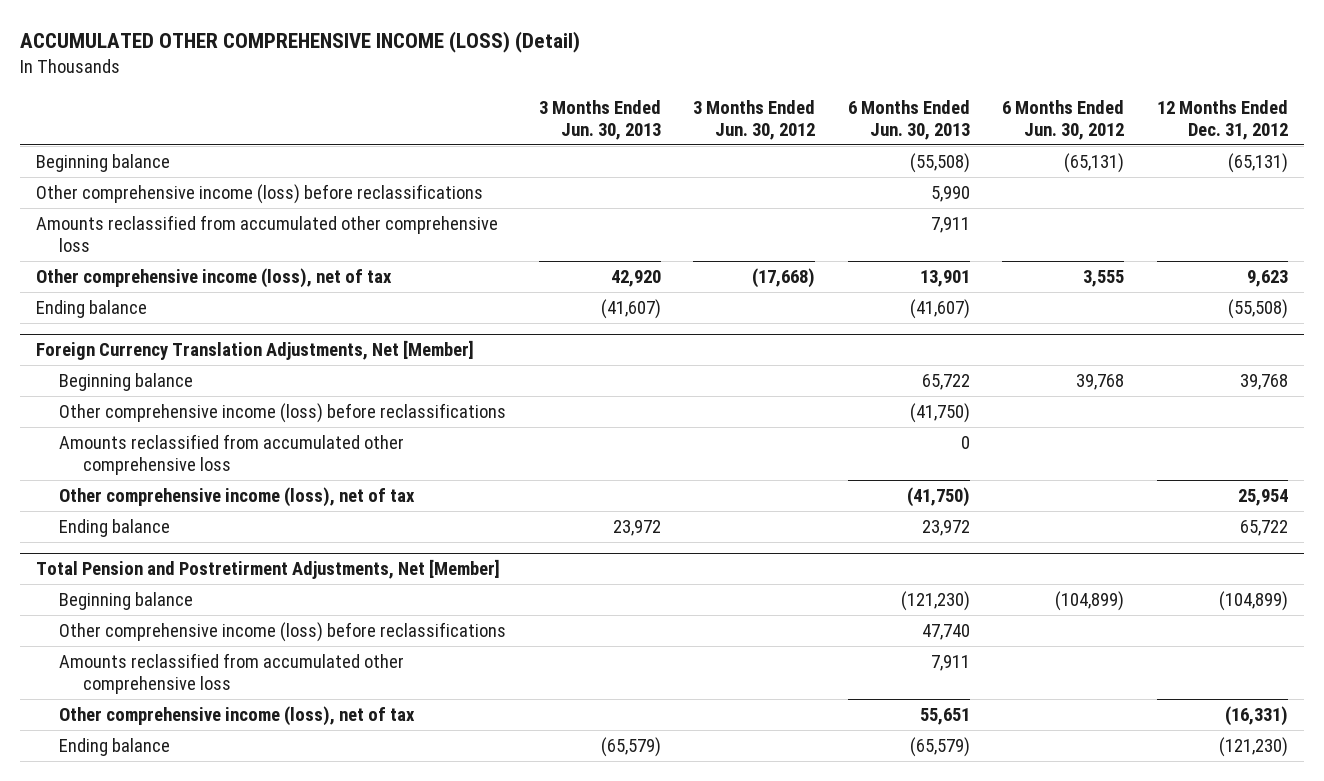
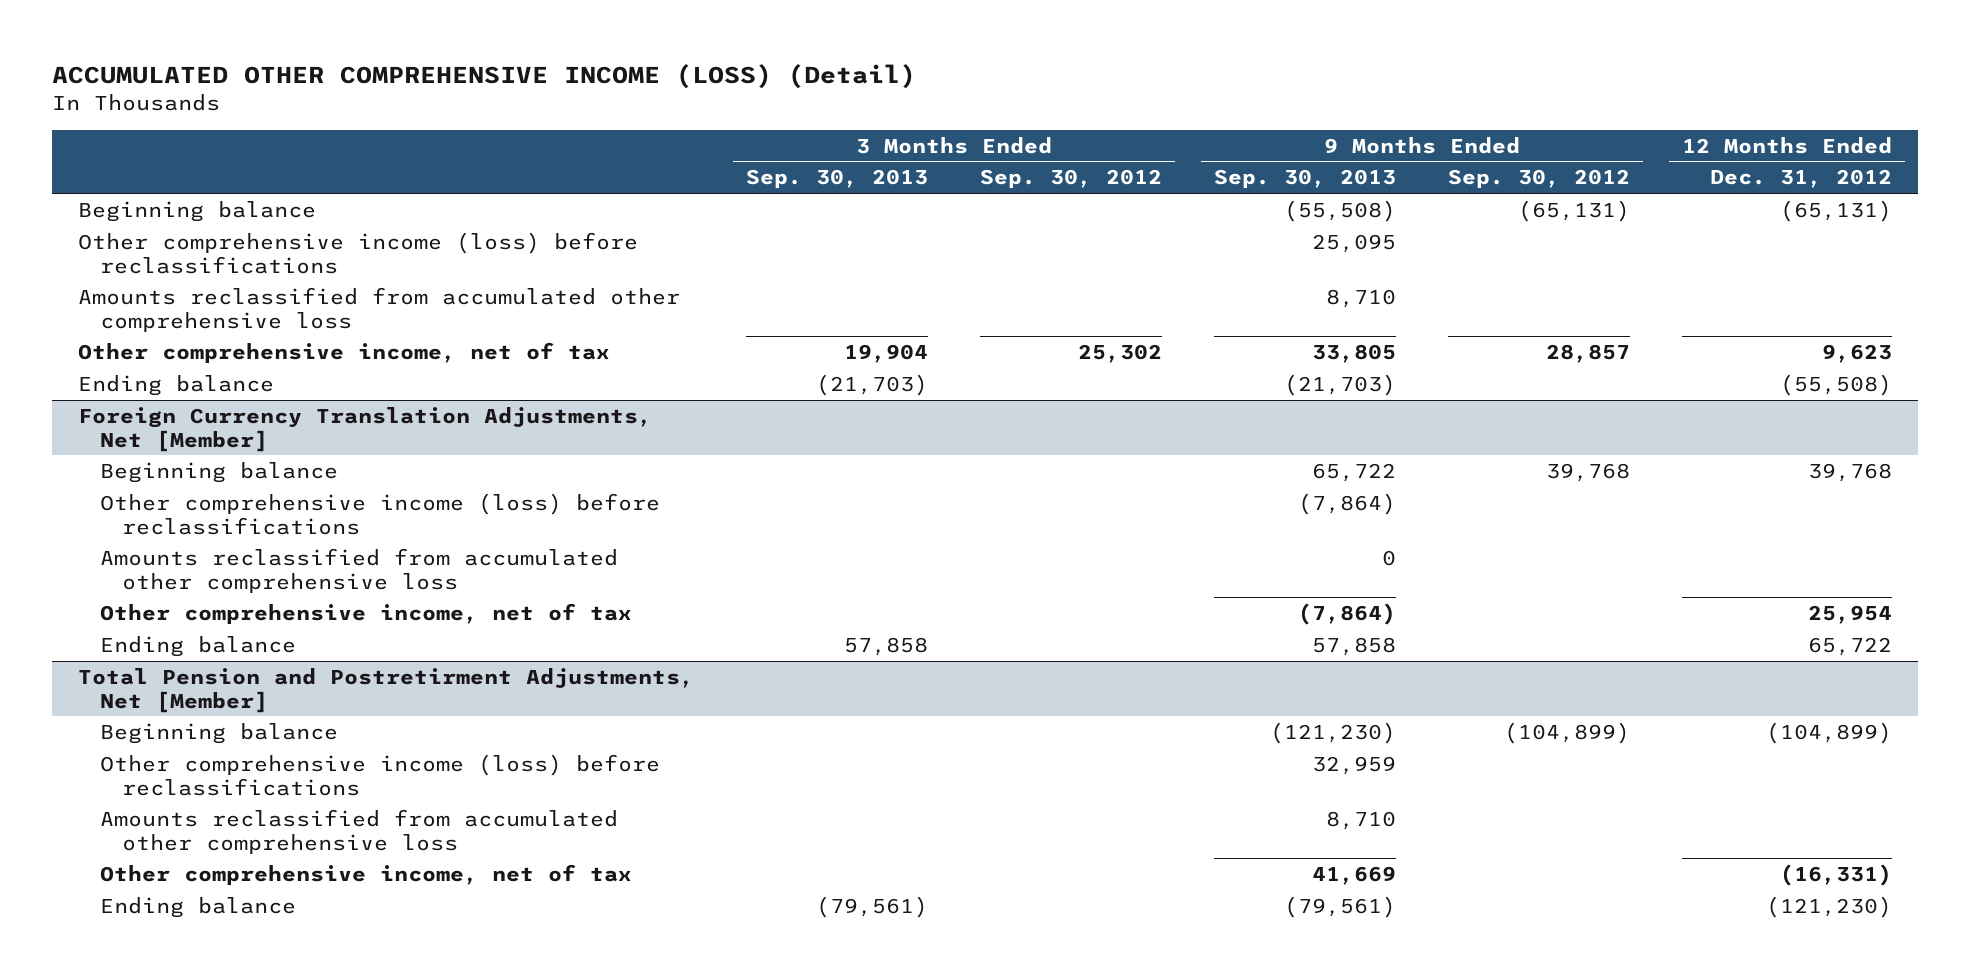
- | 3 Months Ended Jun. 30, 2013 | 3 Months Ended Jun. 30, 2012 | 6 Months Ended Jun. 30, 2013 | 6 Months Ended Jun. 30, 2012 | 12 Months Ended Dec. 31, 2012
+ | 3 Months Ended Sep. 30, 2013 | 3 Months Ended Sep. 30, 2012 | 9 Months Ended Sep. 30, 2013 | 9 Months Ended Sep. 30, 2012 | 12 Months Ended Dec. 31, 2012
- Other comprehensive income (loss), net of tax | 42,920 | (17,668) | 13,901 | 3,555 | 9,623
+ Other comprehensive income, net of tax | 19,904 | 25,302 | 33,805 | 28,857 | 9,623
@ Foreign Currency Translation Adjustments, Net [Member]
- Other comprehensive income (loss), net of tax | | | (41,750) | | 25,954
+ Other comprehensive income, net of tax | | | (7,864) | | 25,954
@ Total Pension and Postretirment Adjustments, Net [Member]
- Other comprehensive income (loss), net of tax | | | 55,651 | | (16,331)
+ Other comprehensive income, net of tax | | | 41,669 | | (16,331)

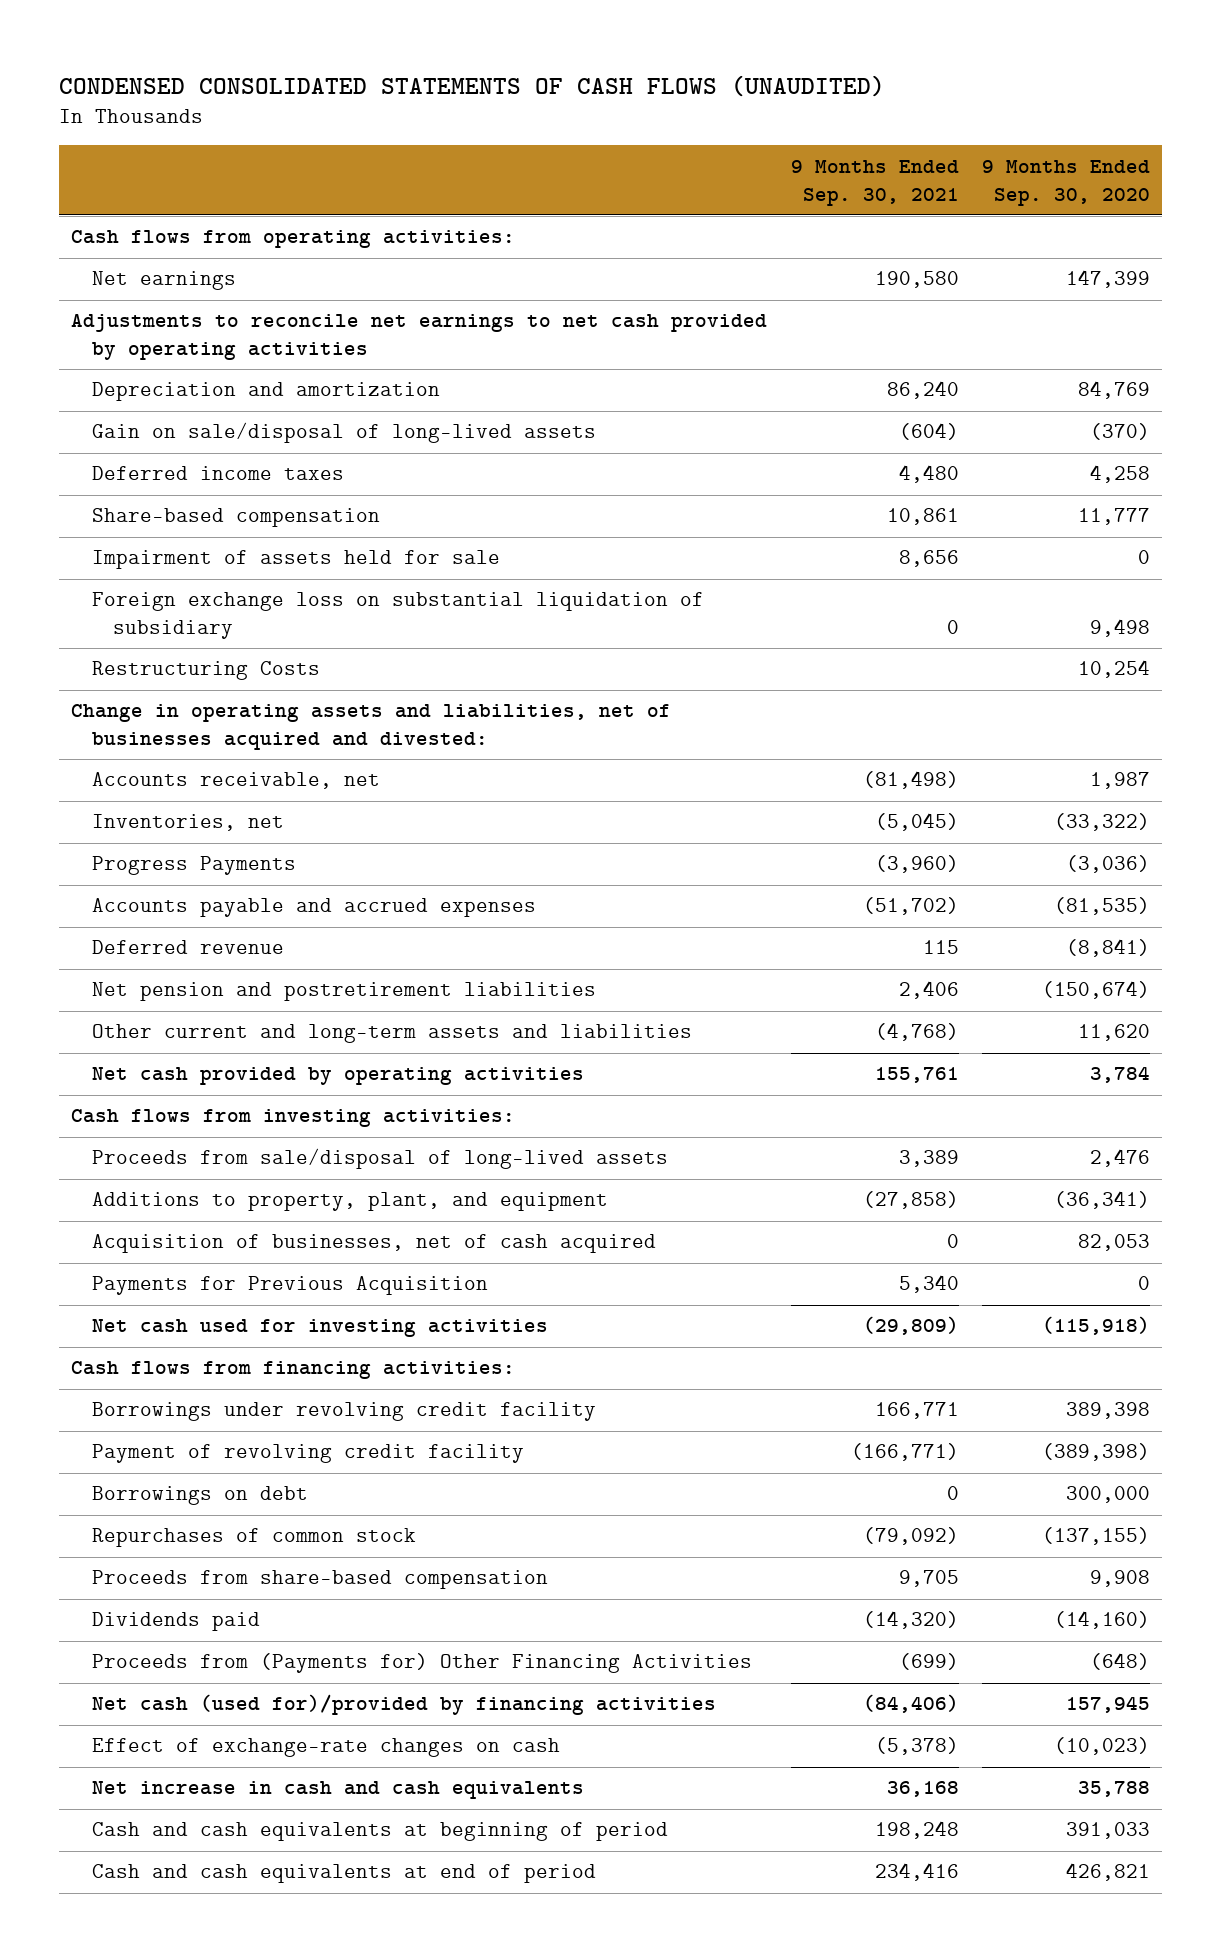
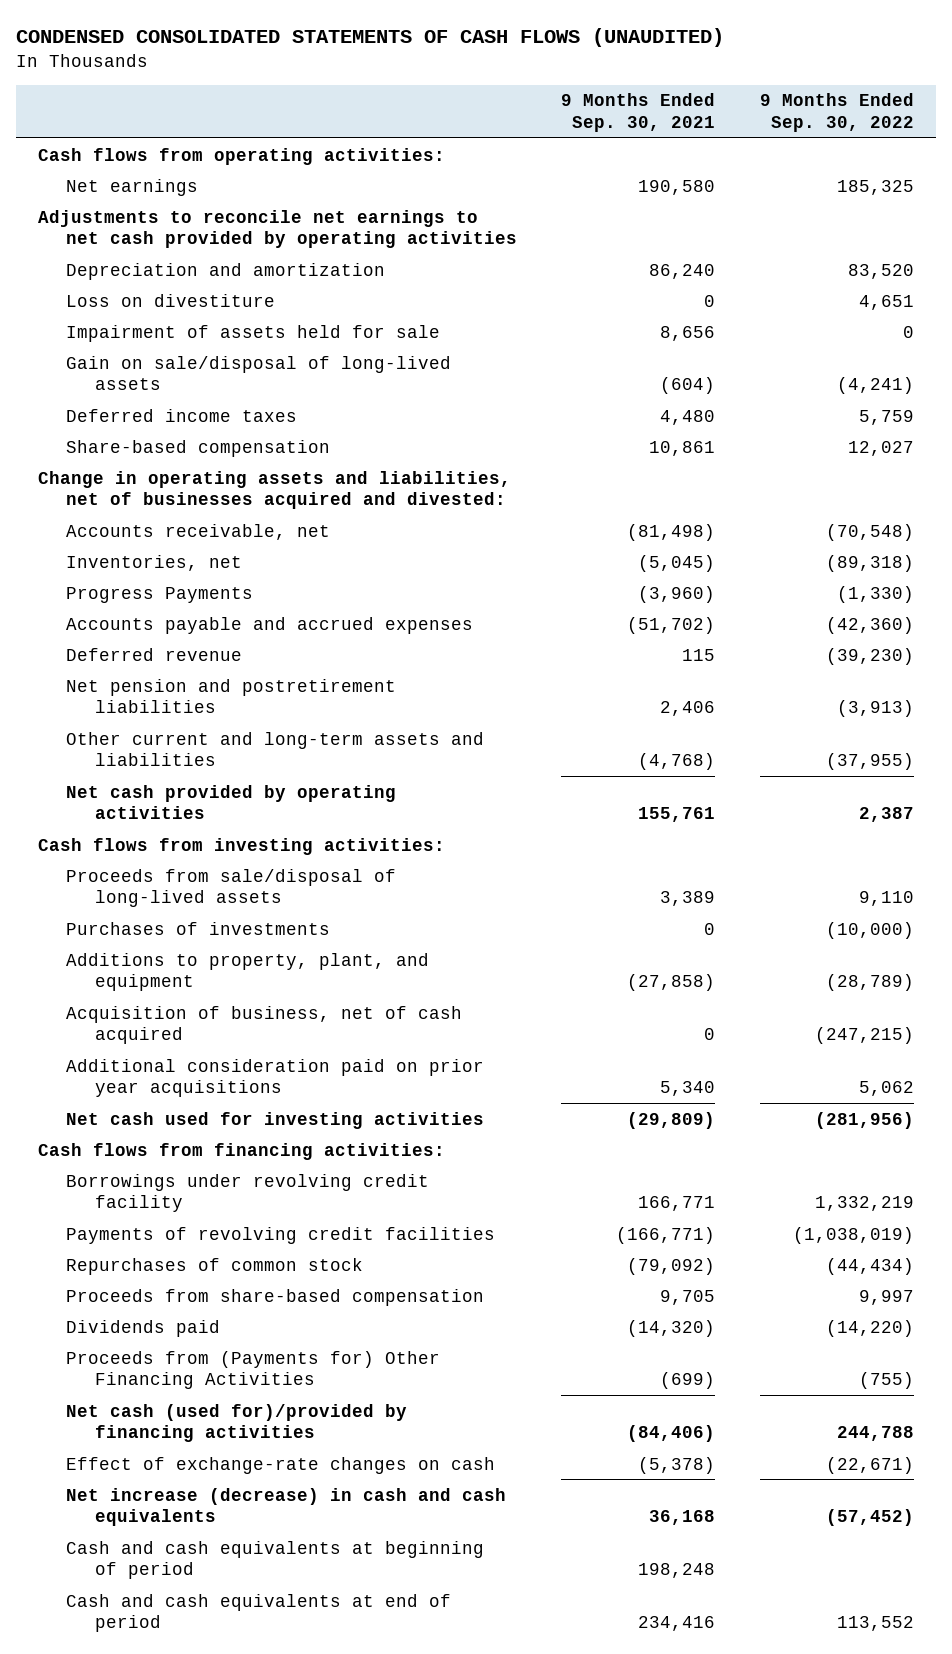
- | 9 Months Ended Sep. 30, 2021 | 9 Months Ended Sep. 30, 2020
+ | 9 Months Ended Sep. 30, 2021 | 9 Months Ended Sep. 30, 2022
+ Loss on divestiture | 0 | 4,651
moved up: Impairment of assets held for sale | 8,656 | 0
- Foreign exchange loss on substantial liquidation of subsidiary | 0 | 9,498
- Restructuring Costs | | 10,254
+ Purchases of investments | 0 | (10,000)
- Acquisition of businesses, net of cash acquired | 0 | 82,053
- Payments for Previous Acquisition | 5,340 | 0
+ Acquisition of business, net of cash acquired | 0 | (247,215)
+ Additional consideration paid on prior year acquisitions | 5,340 | 5,062
- Payment of revolving credit facility | (166,771) | (389,398)
- Borrowings on debt | 0 | 300,000
+ Payments of revolving credit facilities | (166,771) | (1,038,019)
- Net increase in cash and cash equivalents | 36,168 | 35,788
+ Net increase (decrease) in cash and cash equivalents | 36,168 | (57,452)

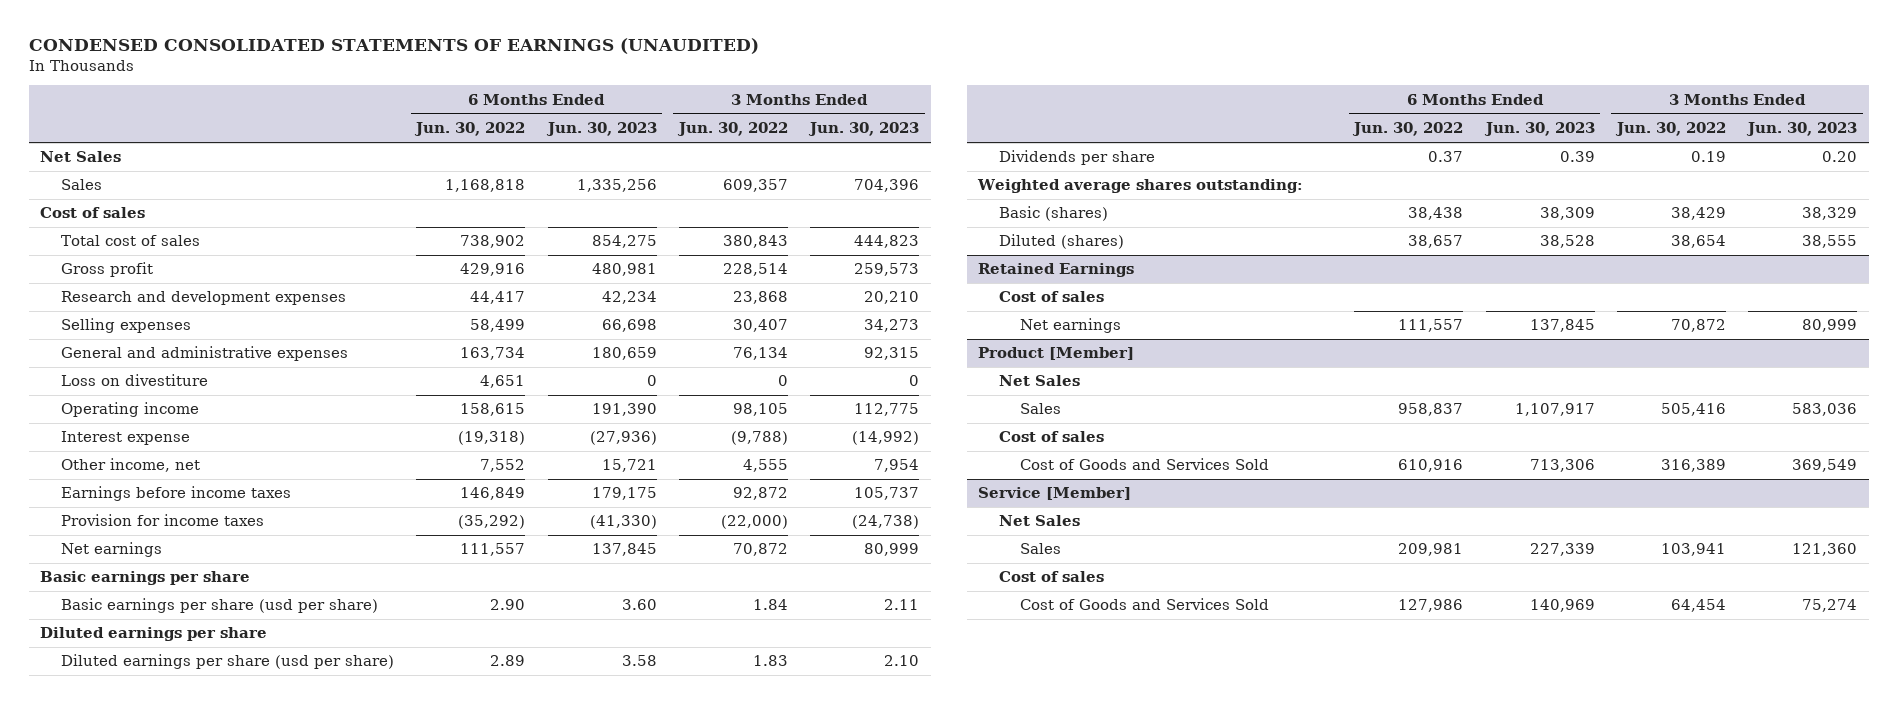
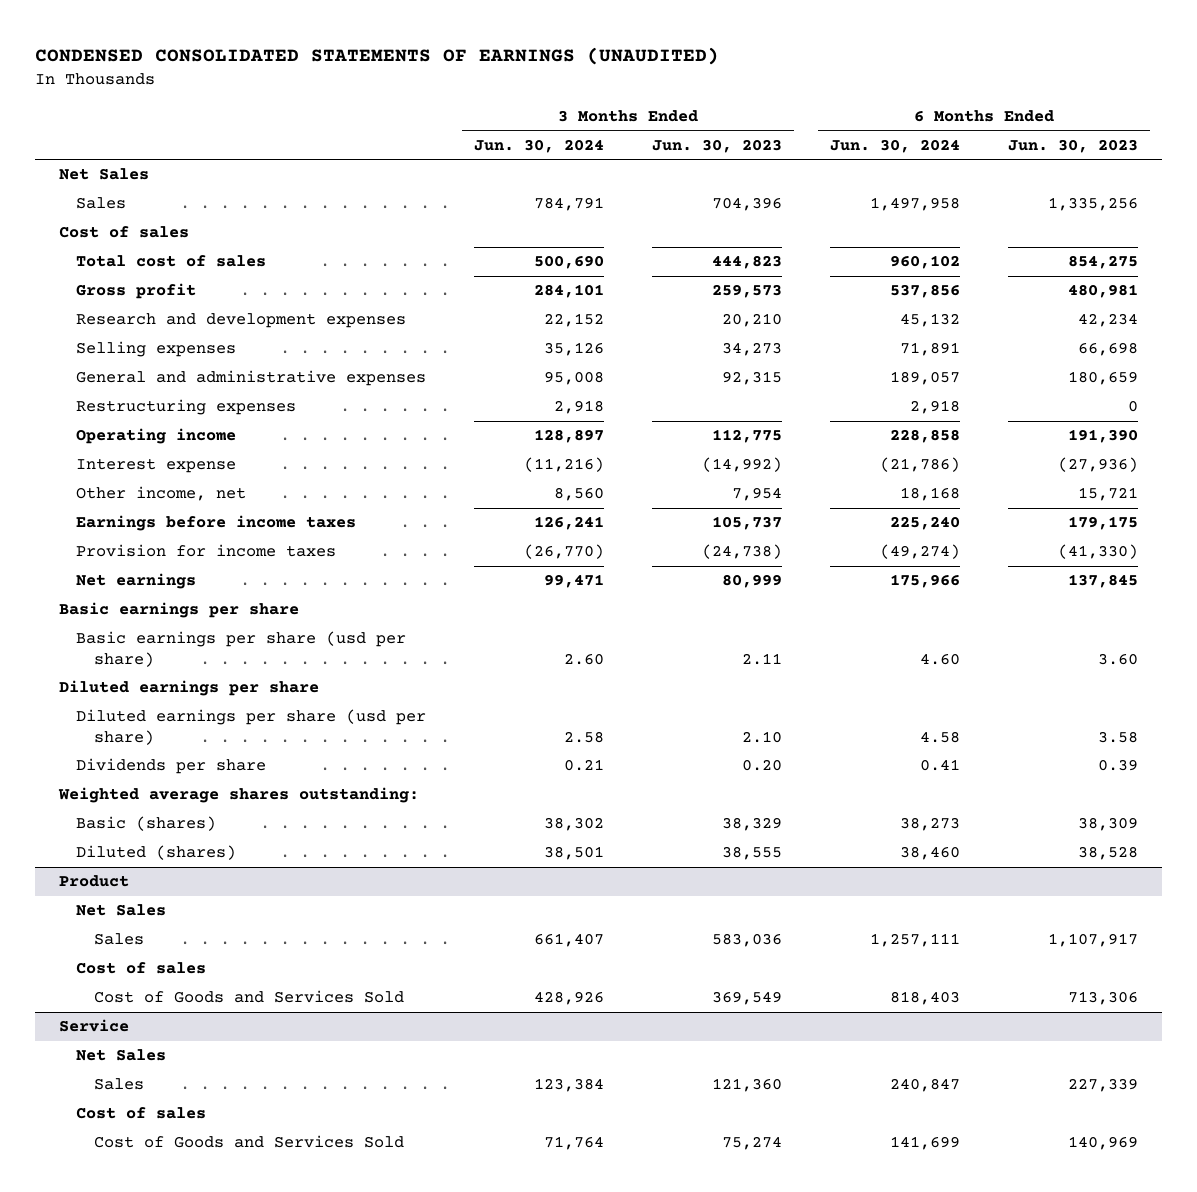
- | 6 Months Ended Jun. 30, 2022 | 6 Months Ended Jun. 30, 2023 | 3 Months Ended Jun. 30, 2022 | 3 Months Ended Jun. 30, 2023
+ | 3 Months Ended Jun. 30, 2024 | 3 Months Ended Jun. 30, 2023 | 6 Months Ended Jun. 30, 2024 | 6 Months Ended Jun. 30, 2023
- Loss on divestiture | 4,651 | 0 | 0 | 0
+ Restructuring expenses | 2,918 | | 2,918 | 0
- Retained Earnings
- Cost of sales
- Net earnings | 111,557 | 137,845 | 70,872 | 80,999
- Product [Member]
+ Product
- Service [Member]
+ Service

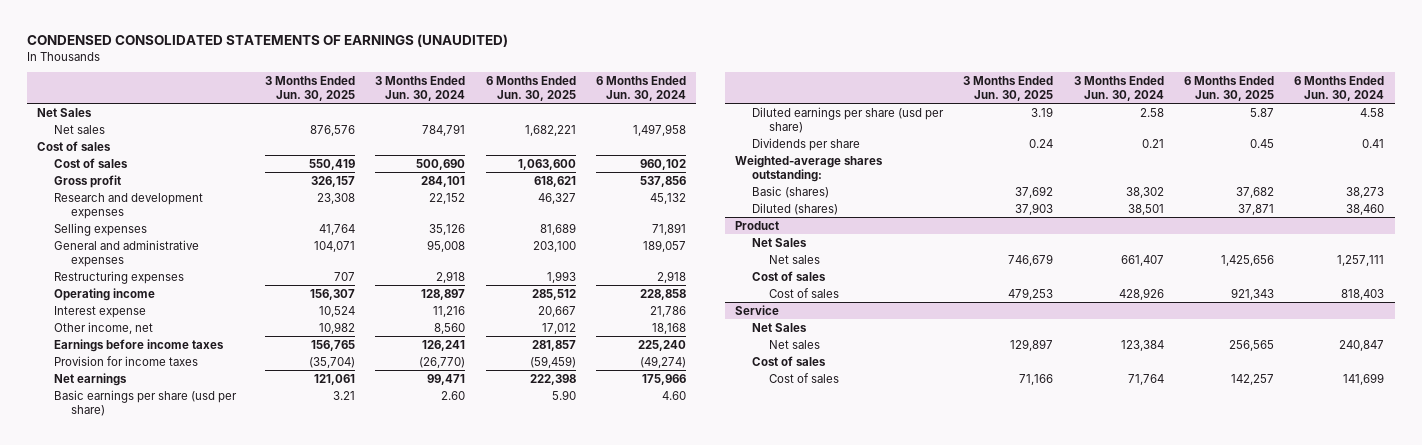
- | 3 Months Ended Jun. 30, 2024 | 3 Months Ended Jun. 30, 2023 | 6 Months Ended Jun. 30, 2024 | 6 Months Ended Jun. 30, 2023
+ | 3 Months Ended Jun. 30, 2025 | 3 Months Ended Jun. 30, 2024 | 6 Months Ended Jun. 30, 2025 | 6 Months Ended Jun. 30, 2024
- Sales | 784,791 | 704,396 | 1,497,958 | 1,335,256
+ Net sales | 876,576 | 784,791 | 1,682,221 | 1,497,958
- Total cost of sales | 500,690 | 444,823 | 960,102 | 854,275
+ Cost of sales | 550,419 | 500,690 | 1,063,600 | 960,102
- Interest expense | (11,216) | (14,992) | (21,786) | (27,936)
+ Interest expense | 10,524 | 11,216 | 20,667 | 21,786
- Basic earnings per share
- Diluted earnings per share
- Weighted average shares outstanding:
+ Weighted-average shares outstanding:
@ Product
- Sales | 661,407 | 583,036 | 1,257,111 | 1,107,917
+ Net sales | 746,679 | 661,407 | 1,425,656 | 1,257,111
- Cost of Goods and Services Sold | 428,926 | 369,549 | 818,403 | 713,306
+ Cost of sales | 479,253 | 428,926 | 921,343 | 818,403
@ Service
- Sales | 123,384 | 121,360 | 240,847 | 227,339
+ Net sales | 129,897 | 123,384 | 256,565 | 240,847
- Cost of Goods and Services Sold | 71,764 | 75,274 | 141,699 | 140,969
+ Cost of sales | 71,166 | 71,764 | 142,257 | 141,699

